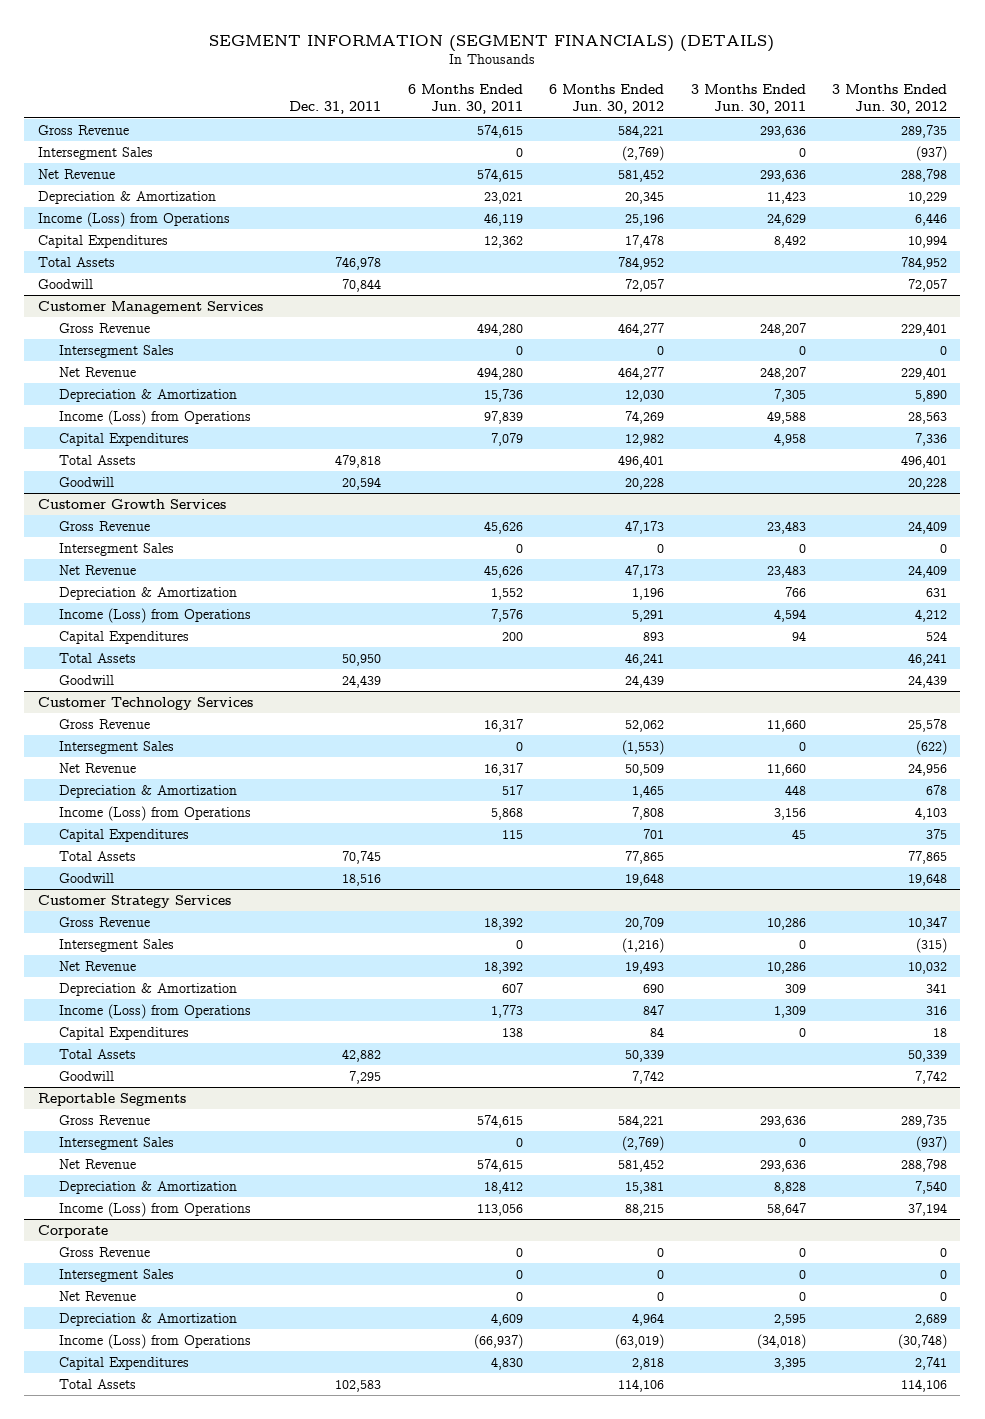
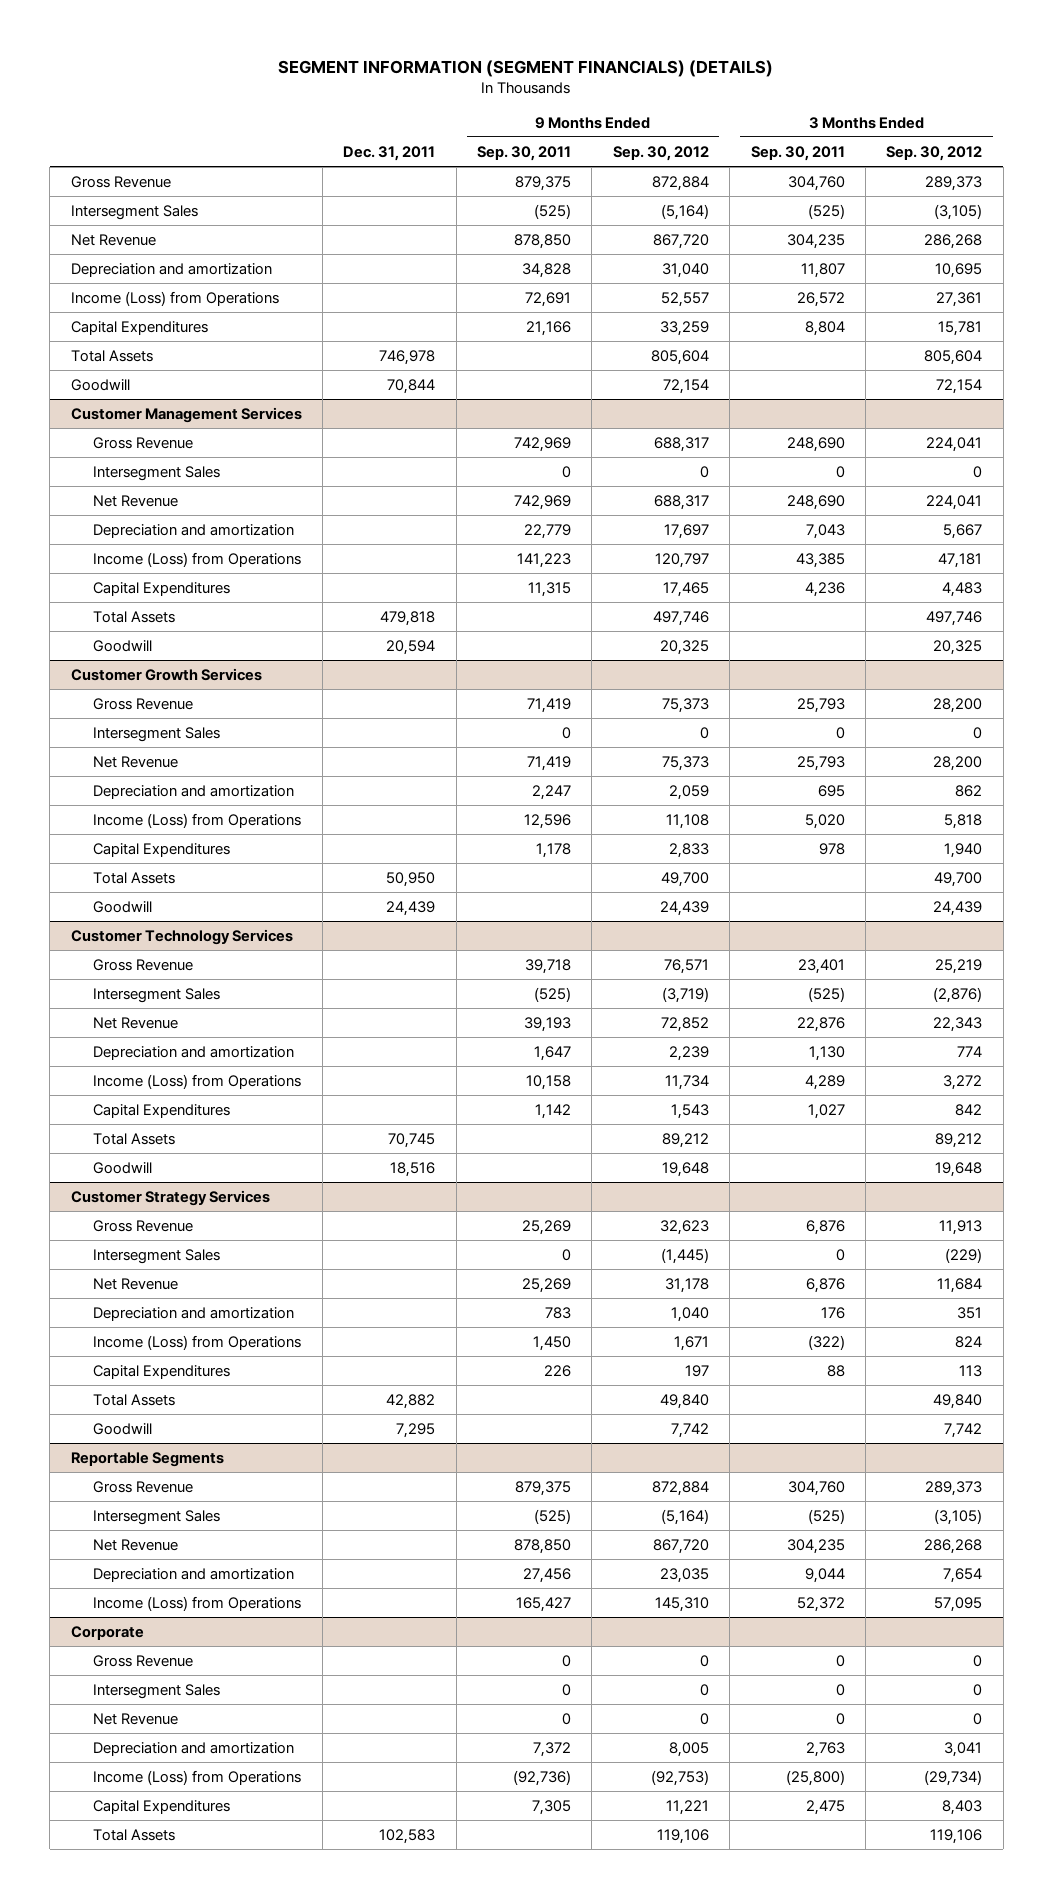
- | Dec. 31, 2011 | 6 Months Ended Jun. 30, 2011 | 6 Months Ended Jun. 30, 2012 | 3 Months Ended Jun. 30, 2011 | 3 Months Ended Jun. 30, 2012
+ | Dec. 31, 2011 | 9 Months Ended Sep. 30, 2011 | 9 Months Ended Sep. 30, 2012 | 3 Months Ended Sep. 30, 2011 | 3 Months Ended Sep. 30, 2012
- Depreciation & Amortization | | 23,021 | 20,345 | 11,423 | 10,229
+ Depreciation and amortization | | 34,828 | 31,040 | 11,807 | 10,695
@ Customer Management Services
- Depreciation & Amortization | | 15,736 | 12,030 | 7,305 | 5,890
+ Depreciation and amortization | | 22,779 | 17,697 | 7,043 | 5,667
@ Customer Growth Services
- Depreciation & Amortization | | 1,552 | 1,196 | 766 | 631
+ Depreciation and amortization | | 2,247 | 2,059 | 695 | 862
@ Customer Technology Services
- Depreciation & Amortization | | 517 | 1,465 | 448 | 678
+ Depreciation and amortization | | 1,647 | 2,239 | 1,130 | 774
@ Customer Strategy Services
- Depreciation & Amortization | | 607 | 690 | 309 | 341
+ Depreciation and amortization | | 783 | 1,040 | 176 | 351
@ Reportable Segments
- Depreciation & Amortization | | 18,412 | 15,381 | 8,828 | 7,540
+ Depreciation and amortization | | 27,456 | 23,035 | 9,044 | 7,654
@ Corporate
- Depreciation & Amortization | | 4,609 | 4,964 | 2,595 | 2,689
+ Depreciation and amortization | | 7,372 | 8,005 | 2,763 | 3,041

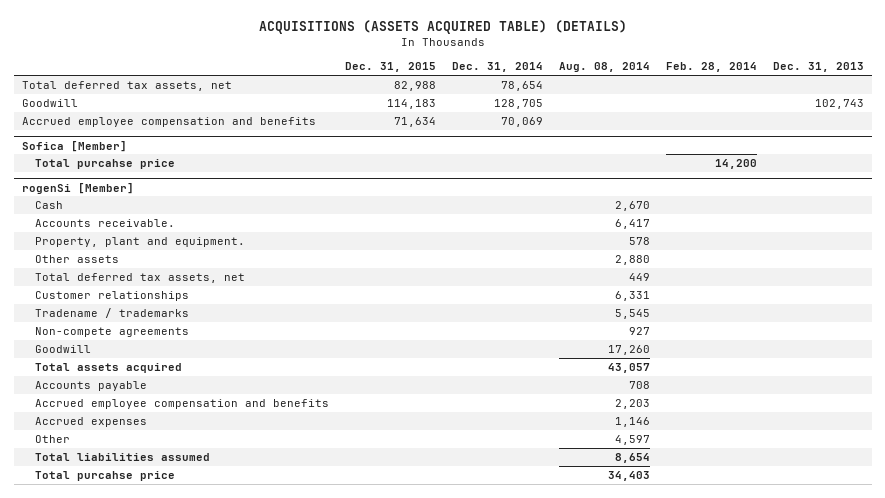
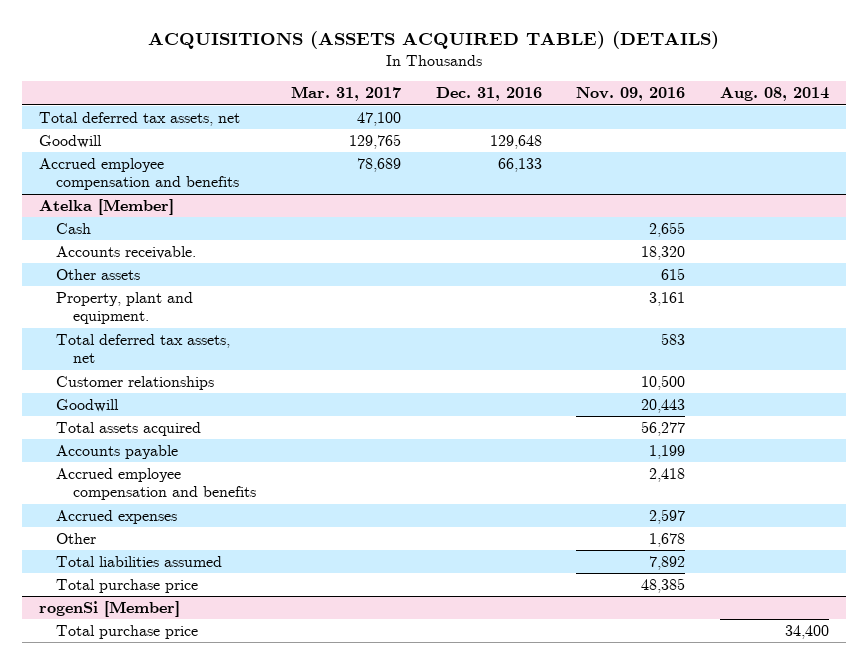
- | Dec. 31, 2015 | Dec. 31, 2014 | Aug. 08, 2014 | Feb. 28, 2014 | Dec. 31, 2013
+ | Mar. 31, 2017 | Dec. 31, 2016 | Nov. 09, 2016 | Aug. 08, 2014
- Sofica [Member]
- Total purcahse price | | | | 14,200 |
+ Atelka [Member]
+ Cash | | | 2,655 |
+ Accounts receivable. | | | 18,320 |
+ Other assets | | | 615 |
+ Property, plant and equipment. | | | 3,161 |
+ Total deferred tax assets, net | | | 583 |
+ Customer relationships | | | 10,500 |
+ Goodwill | | | 20,443 |
+ Total assets acquired | | | 56,277 |
+ Accounts payable | | | 1,199 |
+ Accrued employee compensation and benefits | | | 2,418 |
+ Accrued expenses | | | 2,597 |
+ Other | | | 1,678 |
+ Total liabilities assumed | | | 7,892 |
+ Total purchase price | | | 48,385 |
@ rogenSi [Member]
- Cash | | | 2,670 | |
- Accounts receivable. | | | 6,417 | |
- Property, plant and equipment. | | | 578 | |
- Other assets | | | 2,880 | |
- Total deferred tax assets, net | | | 449 | |
- Customer relationships | | | 6,331 | |
- Tradename / trademarks | | | 5,545 | |
- Non-compete agreements | | | 927 | |
- Goodwill | | | 17,260 | |
- Total assets acquired | | | 43,057 | |
- Accounts payable | | | 708 | |
- Accrued employee compensation and benefits | | | 2,203 | |
- Accrued expenses | | | 1,146 | |
- Other | | | 4,597 | |
- Total liabilities assumed | | | 8,654 | |
- Total purcahse price | | | 34,403 | |
+ Total purchase price | | | | 34,400

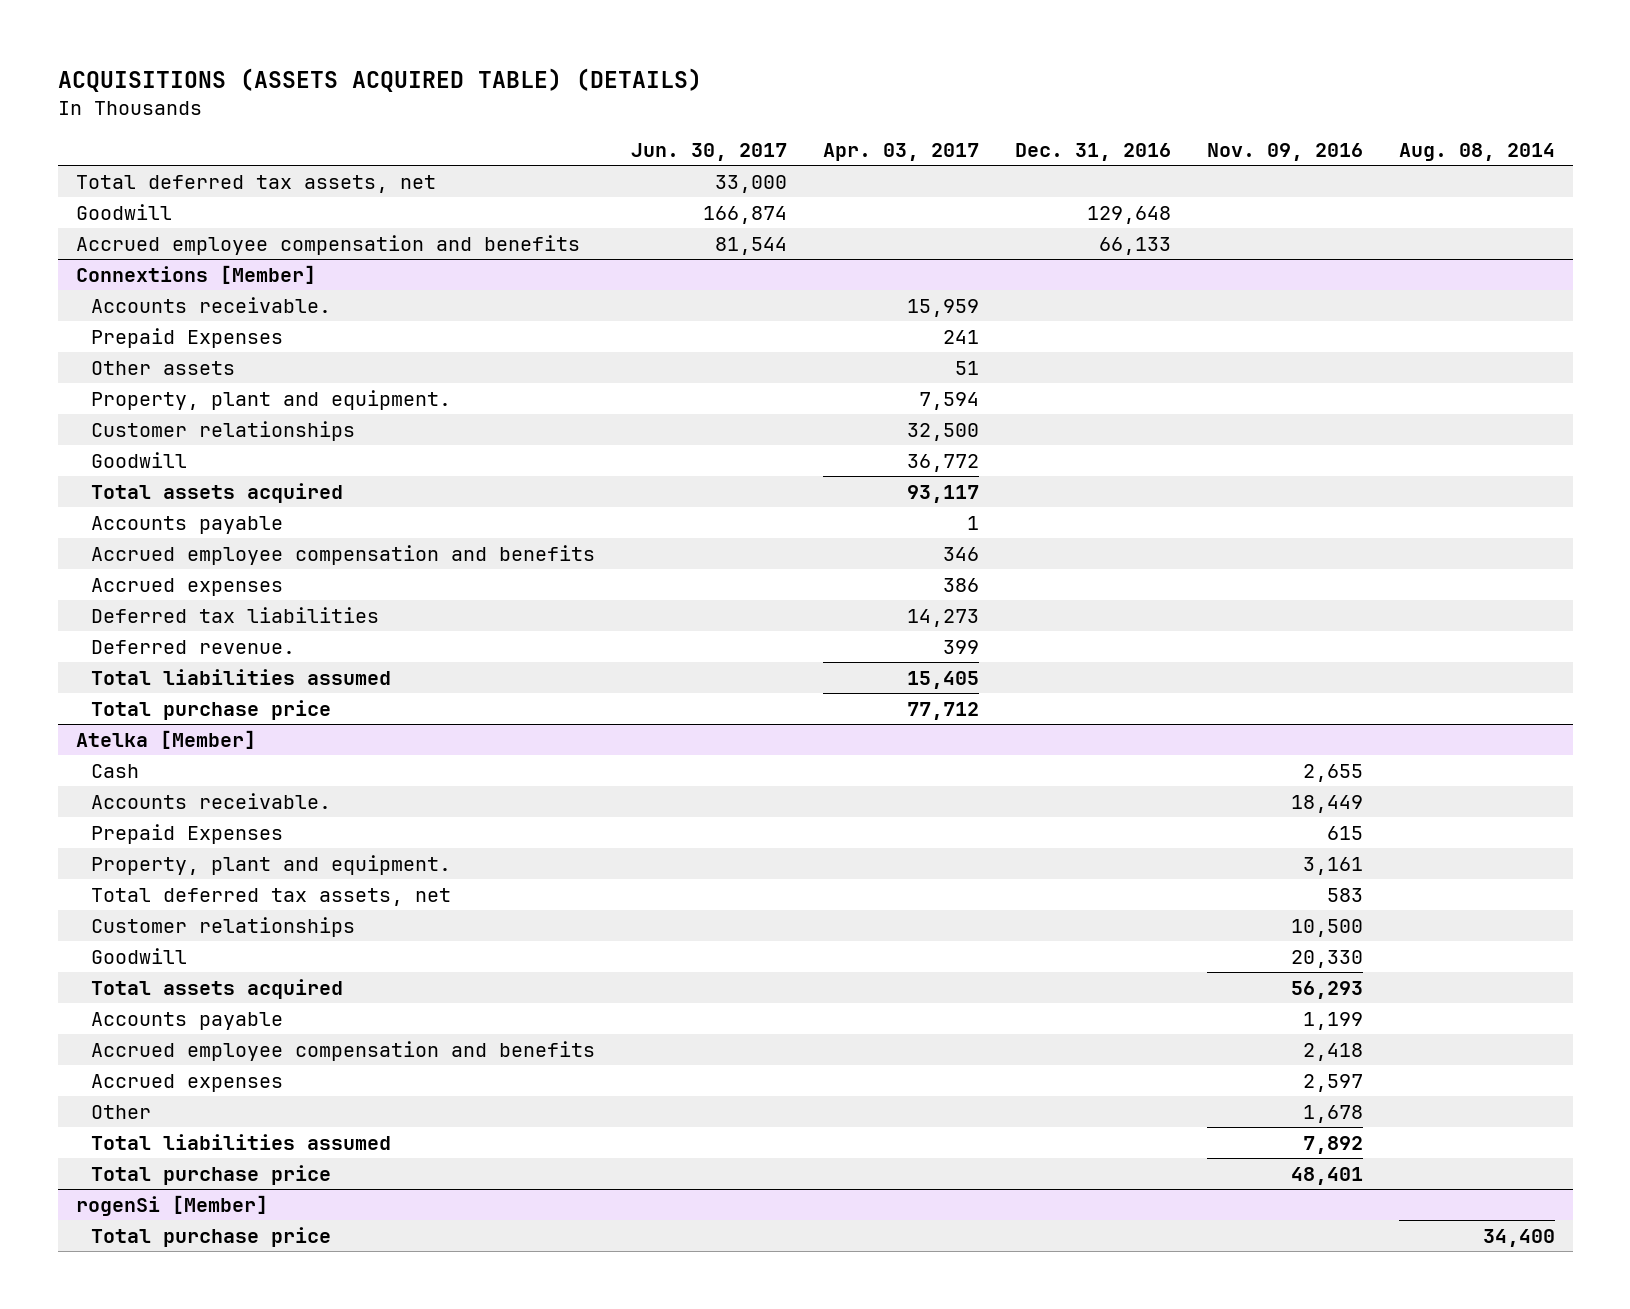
- | Mar. 31, 2017 | Dec. 31, 2016 | Nov. 09, 2016 | Aug. 08, 2014
+ | Jun. 30, 2017 | Apr. 03, 2017 | Dec. 31, 2016 | Nov. 09, 2016 | Aug. 08, 2014
+ Connextions [Member]
+ Accounts receivable. | | 15,959 | | |
+ Prepaid Expenses | | 241 | | |
+ Other assets | | 51 | | |
+ Property, plant and equipment. | | 7,594 | | |
+ Customer relationships | | 32,500 | | |
+ Goodwill | | 36,772 | | |
+ Total assets acquired | | 93,117 | | |
+ Accounts payable | | 1 | | |
+ Accrued employee compensation and benefits | | 346 | | |
+ Accrued expenses | | 386 | | |
+ Deferred tax liabilities | | 14,273 | | |
+ Deferred revenue. | | 399 | | |
+ Total liabilities assumed | | 15,405 | | |
+ Total purchase price | | 77,712 | | |
@ Atelka [Member]
- Accounts receivable. | | | 18,320 |
- Other assets | | | 615 |
+ Accounts receivable. | | | | 18,449 |
+ Prepaid Expenses | | | | 615 |
- Goodwill | | | 20,443 |
- Total assets acquired | | | 56,277 |
+ Goodwill | | | | 20,330 |
+ Total assets acquired | | | | 56,293 |
- Total purchase price | | | 48,385 |
+ Total purchase price | | | | 48,401 |

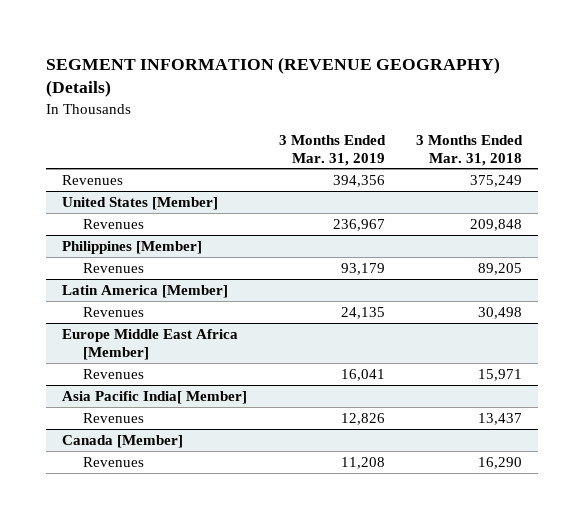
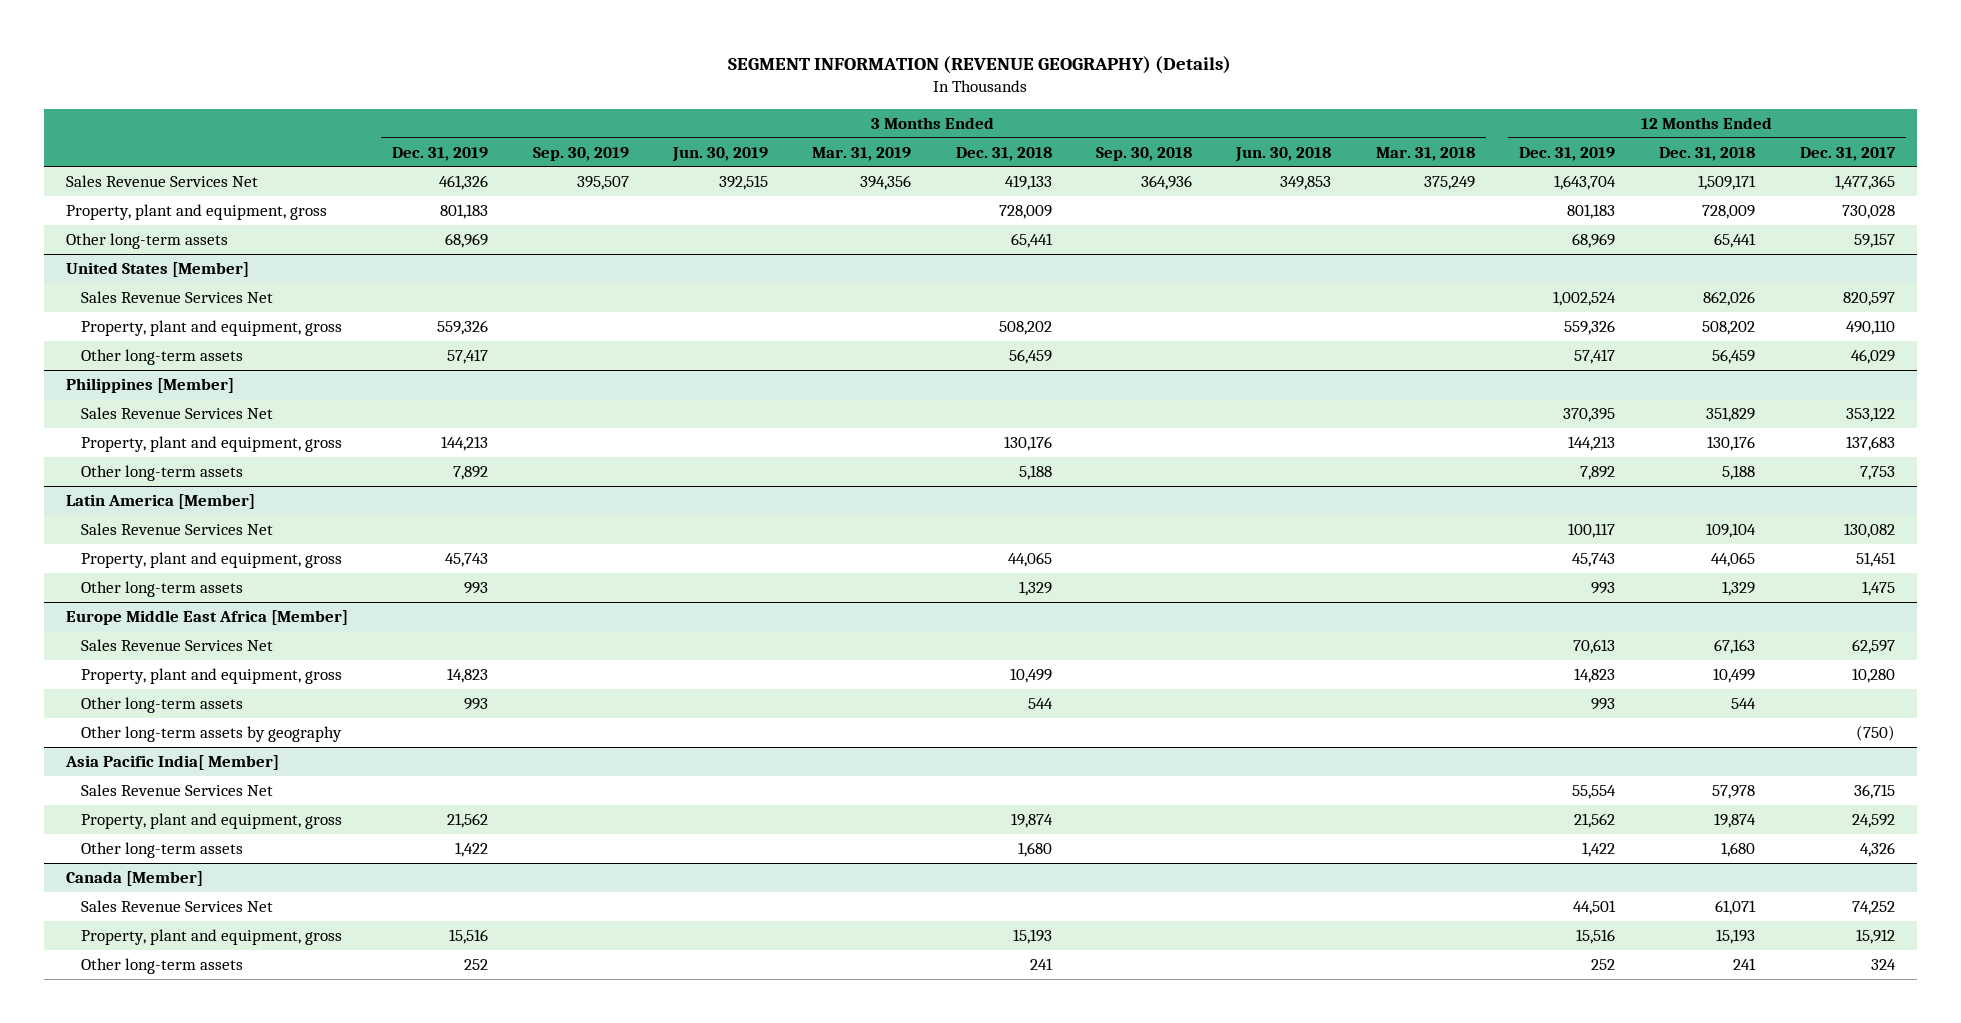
- | 3 Months Ended Mar. 31, 2019 | 3 Months Ended Mar. 31, 2018
+ | 3 Months Ended Dec. 31, 2019 | 3 Months Ended Sep. 30, 2019 | 3 Months Ended Jun. 30, 2019 | 3 Months Ended Mar. 31, 2019 | 3 Months Ended Dec. 31, 2018 | 3 Months Ended Sep. 30, 2018 | 3 Months Ended Jun. 30, 2018 | 3 Months Ended Mar. 31, 2018 | 12 Months Ended Dec. 31, 2019 | 12 Months Ended Dec. 31, 2018 | 12 Months Ended Dec. 31, 2017
- Revenues | 394,356 | 375,249
+ Sales Revenue Services Net | 461,326 | 395,507 | 392,515 | 394,356 | 419,133 | 364,936 | 349,853 | 375,249 | 1,643,704 | 1,509,171 | 1,477,365
+ Property, plant and equipment, gross | 801,183 | | | | 728,009 | | | | 801,183 | 728,009 | 730,028
+ Other long-term assets | 68,969 | | | | 65,441 | | | | 68,969 | 65,441 | 59,157
@ United States [Member]
- Revenues | 236,967 | 209,848
+ Sales Revenue Services Net | | | | | | | | | 1,002,524 | 862,026 | 820,597
+ Property, plant and equipment, gross | 559,326 | | | | 508,202 | | | | 559,326 | 508,202 | 490,110
+ Other long-term assets | 57,417 | | | | 56,459 | | | | 57,417 | 56,459 | 46,029
@ Philippines [Member]
- Revenues | 93,179 | 89,205
+ Sales Revenue Services Net | | | | | | | | | 370,395 | 351,829 | 353,122
+ Property, plant and equipment, gross | 144,213 | | | | 130,176 | | | | 144,213 | 130,176 | 137,683
+ Other long-term assets | 7,892 | | | | 5,188 | | | | 7,892 | 5,188 | 7,753
@ Latin America [Member]
- Revenues | 24,135 | 30,498
+ Sales Revenue Services Net | | | | | | | | | 100,117 | 109,104 | 130,082
+ Property, plant and equipment, gross | 45,743 | | | | 44,065 | | | | 45,743 | 44,065 | 51,451
+ Other long-term assets | 993 | | | | 1,329 | | | | 993 | 1,329 | 1,475
@ Europe Middle East Africa [Member]
- Revenues | 16,041 | 15,971
+ Sales Revenue Services Net | | | | | | | | | 70,613 | 67,163 | 62,597
+ Property, plant and equipment, gross | 14,823 | | | | 10,499 | | | | 14,823 | 10,499 | 10,280
+ Other long-term assets | 993 | | | | 544 | | | | 993 | 544 |
+ Other long-term assets by geography | | | | | | | | | | | (750)
@ Asia Pacific India[ Member]
- Revenues | 12,826 | 13,437
+ Sales Revenue Services Net | | | | | | | | | 55,554 | 57,978 | 36,715
+ Property, plant and equipment, gross | 21,562 | | | | 19,874 | | | | 21,562 | 19,874 | 24,592
+ Other long-term assets | 1,422 | | | | 1,680 | | | | 1,422 | 1,680 | 4,326
@ Canada [Member]
- Revenues | 11,208 | 16,290
+ Sales Revenue Services Net | | | | | | | | | 44,501 | 61,071 | 74,252
+ Property, plant and equipment, gross | 15,516 | | | | 15,193 | | | | 15,516 | 15,193 | 15,912
+ Other long-term assets | 252 | | | | 241 | | | | 252 | 241 | 324

